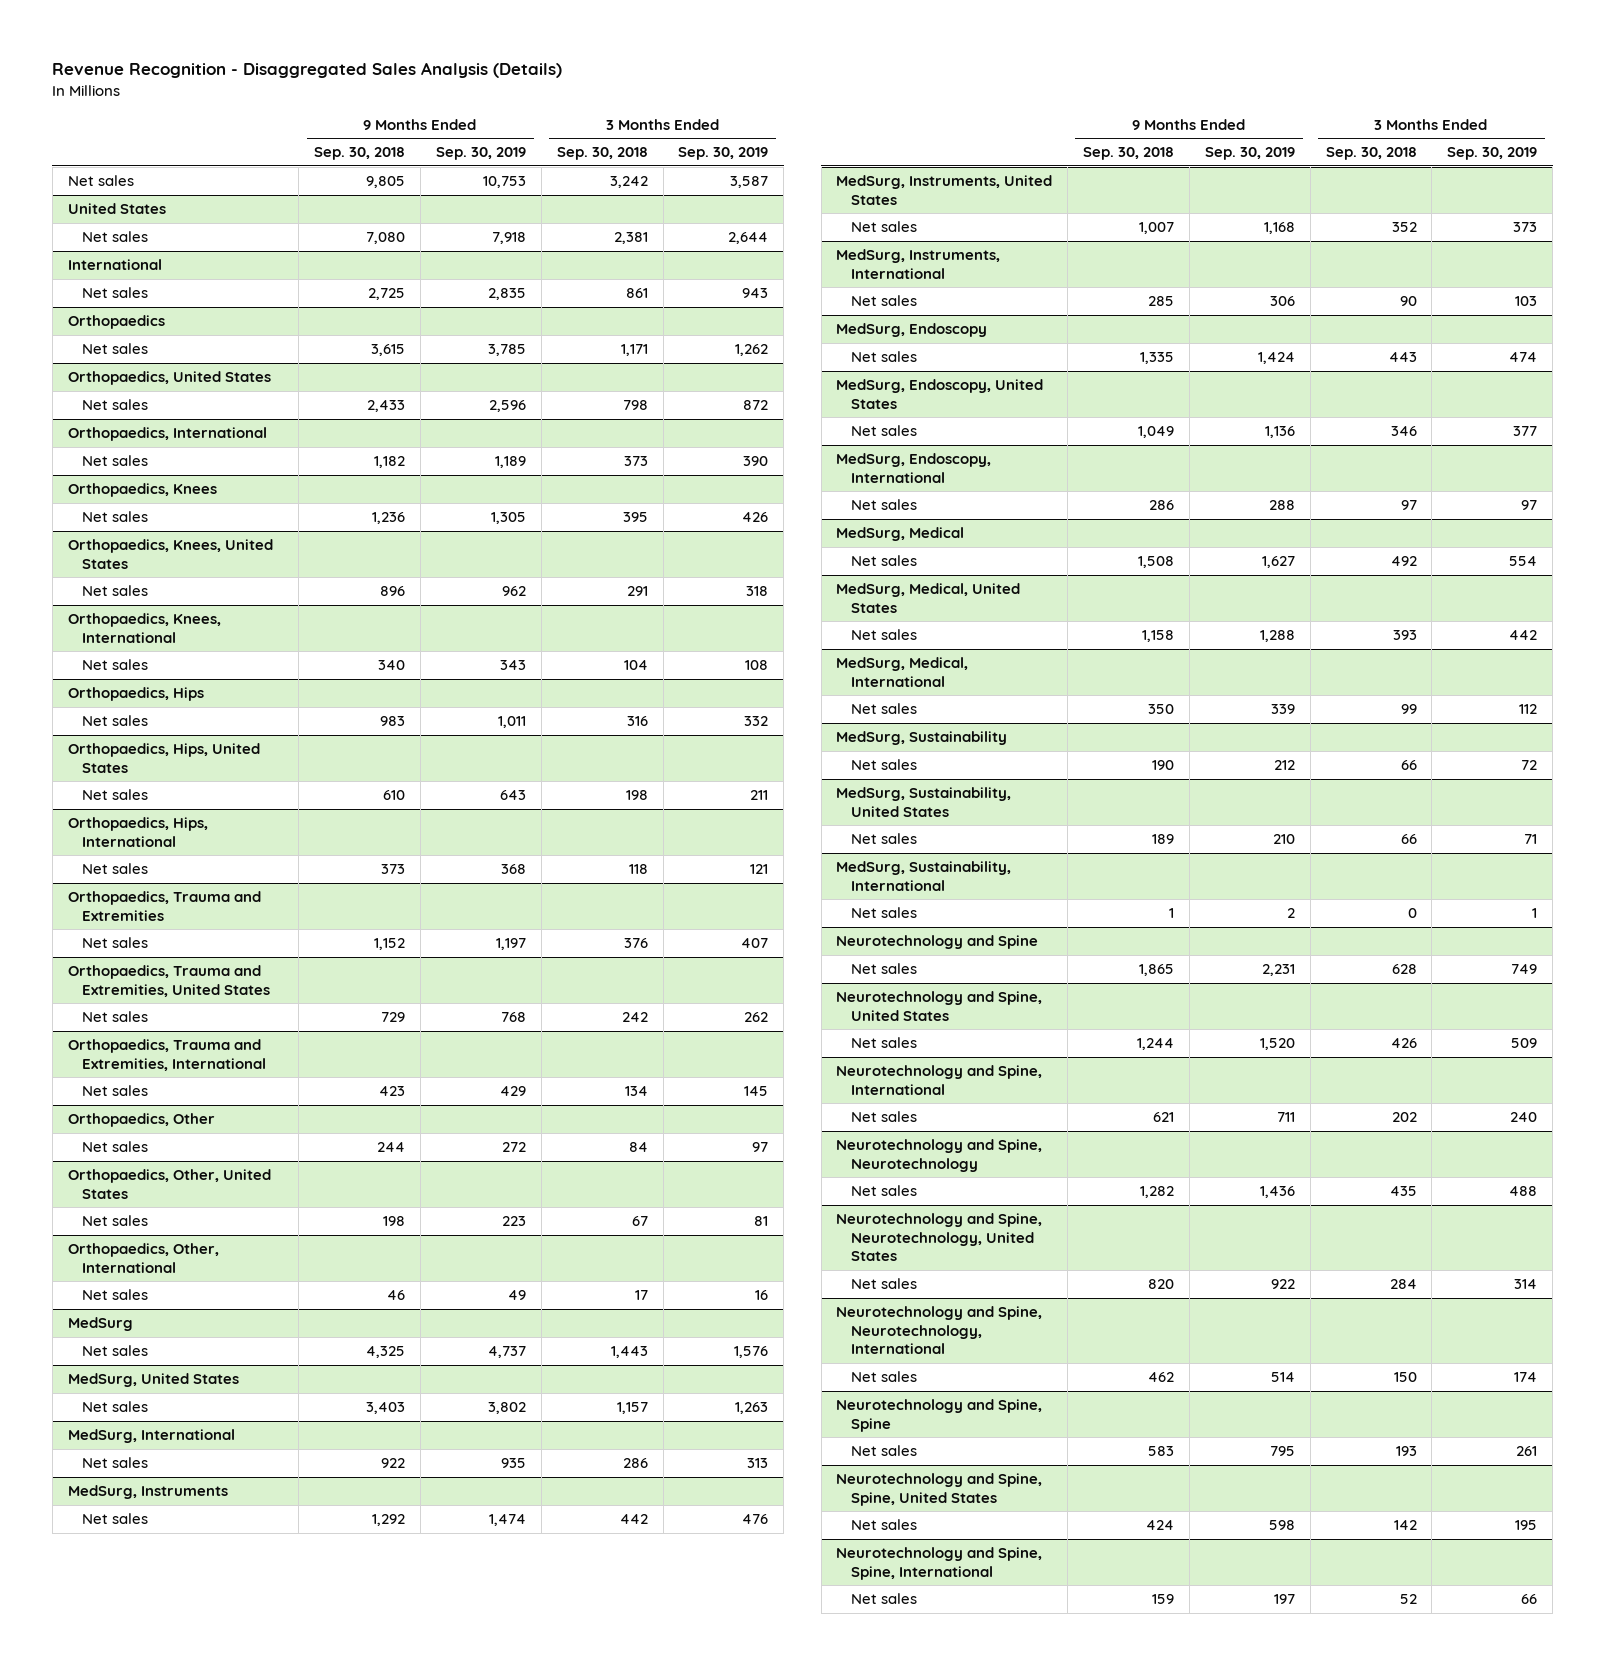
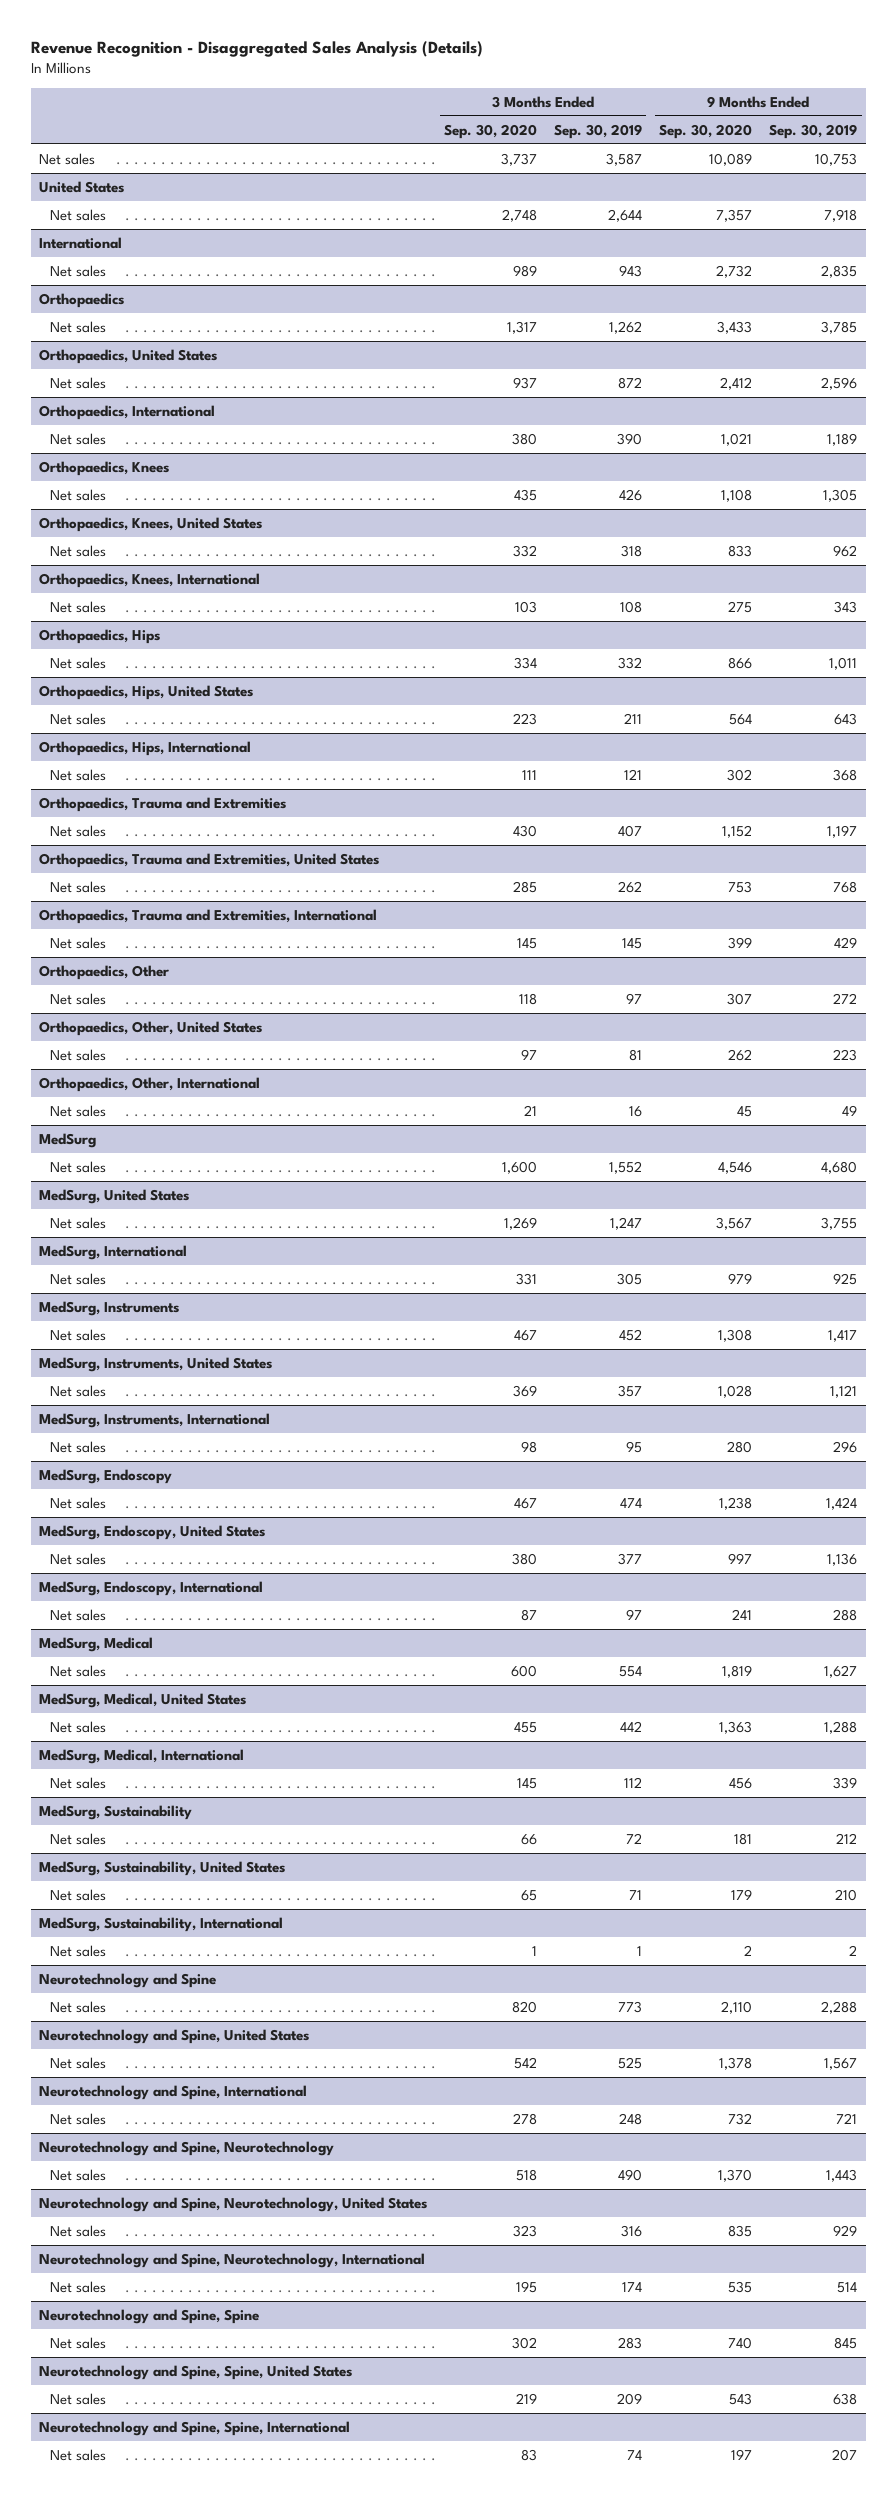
- | 9 Months Ended Sep. 30, 2018 | 9 Months Ended Sep. 30, 2019 | 3 Months Ended Sep. 30, 2018 | 3 Months Ended Sep. 30, 2019
+ | 3 Months Ended Sep. 30, 2020 | 3 Months Ended Sep. 30, 2019 | 9 Months Ended Sep. 30, 2020 | 9 Months Ended Sep. 30, 2019
@ MedSurg
- Net sales | 4,325 | 4,737 | 1,443 | 1,576
+ Net sales | 1,600 | 1,552 | 4,546 | 4,680
@ MedSurg, United States
- Net sales | 3,403 | 3,802 | 1,157 | 1,263
+ Net sales | 1,269 | 1,247 | 3,567 | 3,755
@ MedSurg, International
- Net sales | 922 | 935 | 286 | 313
+ Net sales | 331 | 305 | 979 | 925
@ MedSurg, Instruments
- Net sales | 1,292 | 1,474 | 442 | 476
+ Net sales | 467 | 452 | 1,308 | 1,417
@ MedSurg, Instruments, United States
- Net sales | 1,007 | 1,168 | 352 | 373
+ Net sales | 369 | 357 | 1,028 | 1,121
@ MedSurg, Instruments, International
- Net sales | 285 | 306 | 90 | 103
+ Net sales | 98 | 95 | 280 | 296
@ Neurotechnology and Spine
- Net sales | 1,865 | 2,231 | 628 | 749
+ Net sales | 820 | 773 | 2,110 | 2,288
@ Neurotechnology and Spine, United States
- Net sales | 1,244 | 1,520 | 426 | 509
+ Net sales | 542 | 525 | 1,378 | 1,567
@ Neurotechnology and Spine, International
- Net sales | 621 | 711 | 202 | 240
+ Net sales | 278 | 248 | 732 | 721
@ Neurotechnology and Spine, Neurotechnology
- Net sales | 1,282 | 1,436 | 435 | 488
+ Net sales | 518 | 490 | 1,370 | 1,443
@ Neurotechnology and Spine, Neurotechnology, United States
- Net sales | 820 | 922 | 284 | 314
+ Net sales | 323 | 316 | 835 | 929
@ Neurotechnology and Spine, Spine
- Net sales | 583 | 795 | 193 | 261
+ Net sales | 302 | 283 | 740 | 845
@ Neurotechnology and Spine, Spine, United States
- Net sales | 424 | 598 | 142 | 195
+ Net sales | 219 | 209 | 543 | 638
@ Neurotechnology and Spine, Spine, International
- Net sales | 159 | 197 | 52 | 66
+ Net sales | 83 | 74 | 197 | 207

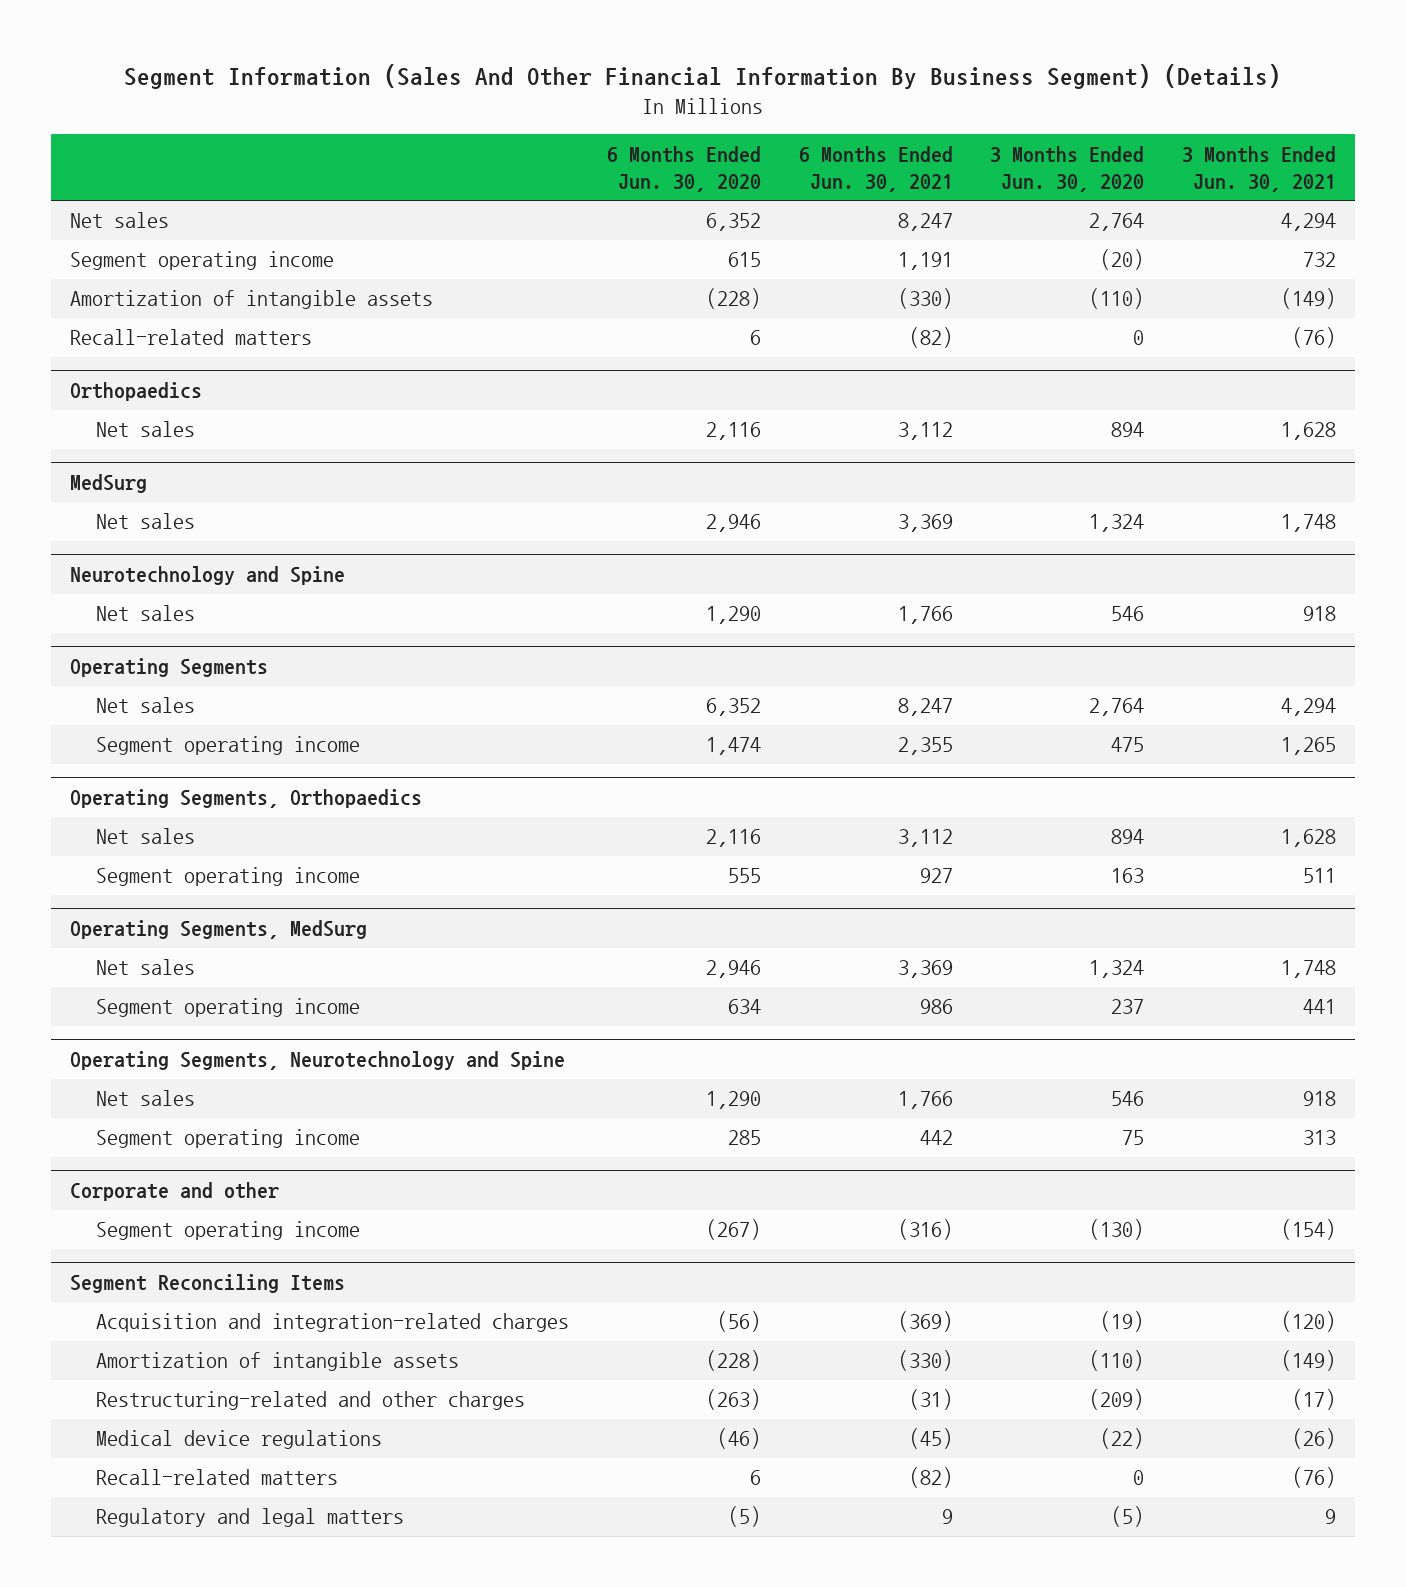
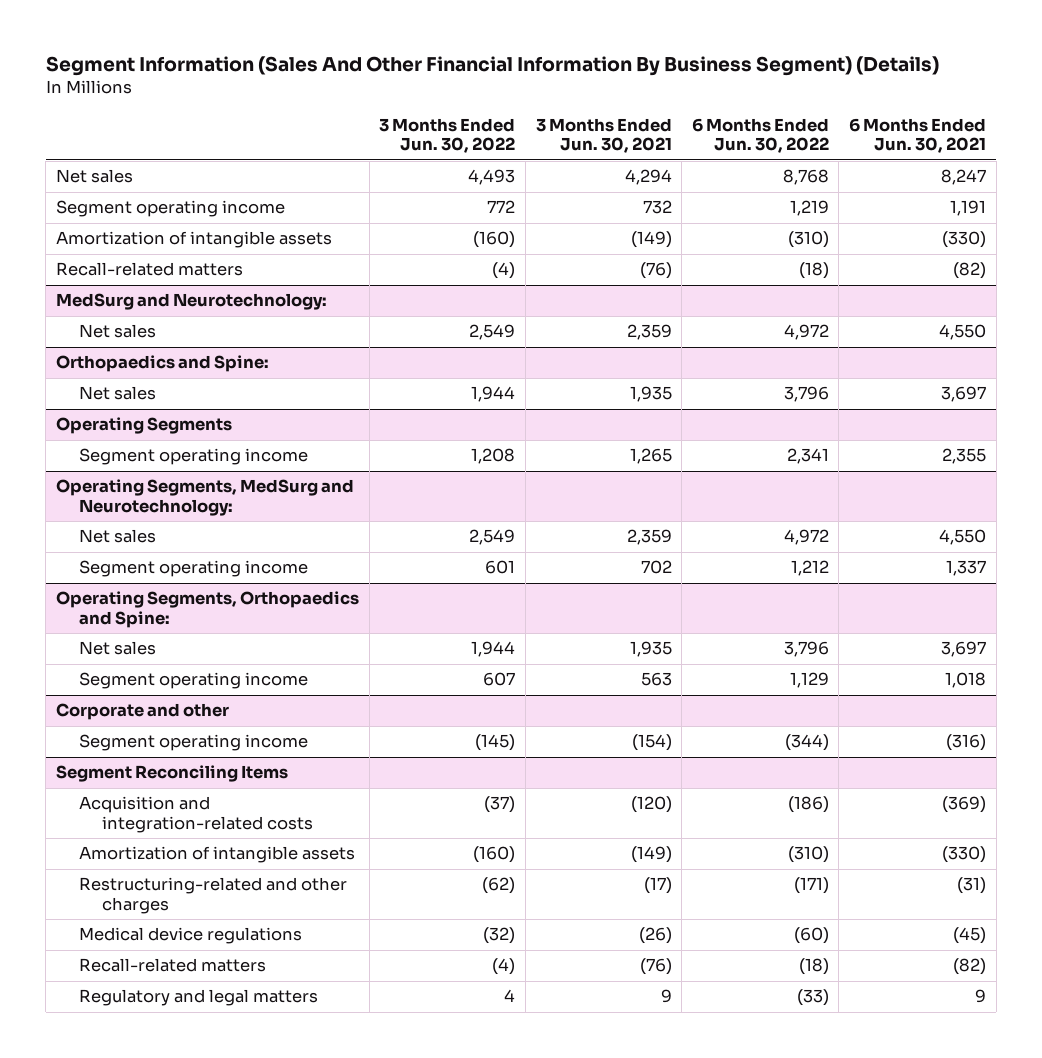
- | 6 Months Ended Jun. 30, 2020 | 6 Months Ended Jun. 30, 2021 | 3 Months Ended Jun. 30, 2020 | 3 Months Ended Jun. 30, 2021
+ | 3 Months Ended Jun. 30, 2022 | 3 Months Ended Jun. 30, 2021 | 6 Months Ended Jun. 30, 2022 | 6 Months Ended Jun. 30, 2021
- Orthopaedics
- Net sales | 2,116 | 3,112 | 894 | 1,628
- MedSurg
- Net sales | 2,946 | 3,369 | 1,324 | 1,748
- Neurotechnology and Spine
- Net sales | 1,290 | 1,766 | 546 | 918
+ MedSurg and Neurotechnology:
+ Net sales | 2,549 | 2,359 | 4,972 | 4,550
+ Orthopaedics and Spine:
+ Net sales | 1,944 | 1,935 | 3,796 | 3,697
@ Operating Segments
- Net sales | 6,352 | 8,247 | 2,764 | 4,294
- Operating Segments, Orthopaedics
- Net sales | 2,116 | 3,112 | 894 | 1,628
- Segment operating income | 555 | 927 | 163 | 511
- Operating Segments, MedSurg
- Net sales | 2,946 | 3,369 | 1,324 | 1,748
- Segment operating income | 634 | 986 | 237 | 441
- Operating Segments, Neurotechnology and Spine
- Net sales | 1,290 | 1,766 | 546 | 918
- Segment operating income | 285 | 442 | 75 | 313
+ Operating Segments, MedSurg and Neurotechnology:
+ Net sales | 2,549 | 2,359 | 4,972 | 4,550
+ Segment operating income | 601 | 702 | 1,212 | 1,337
+ Operating Segments, Orthopaedics and Spine:
+ Net sales | 1,944 | 1,935 | 3,796 | 3,697
+ Segment operating income | 607 | 563 | 1,129 | 1,018
@ Segment Reconciling Items
- Acquisition and integration-related charges | (56) | (369) | (19) | (120)
+ Acquisition and integration-related costs | (37) | (120) | (186) | (369)

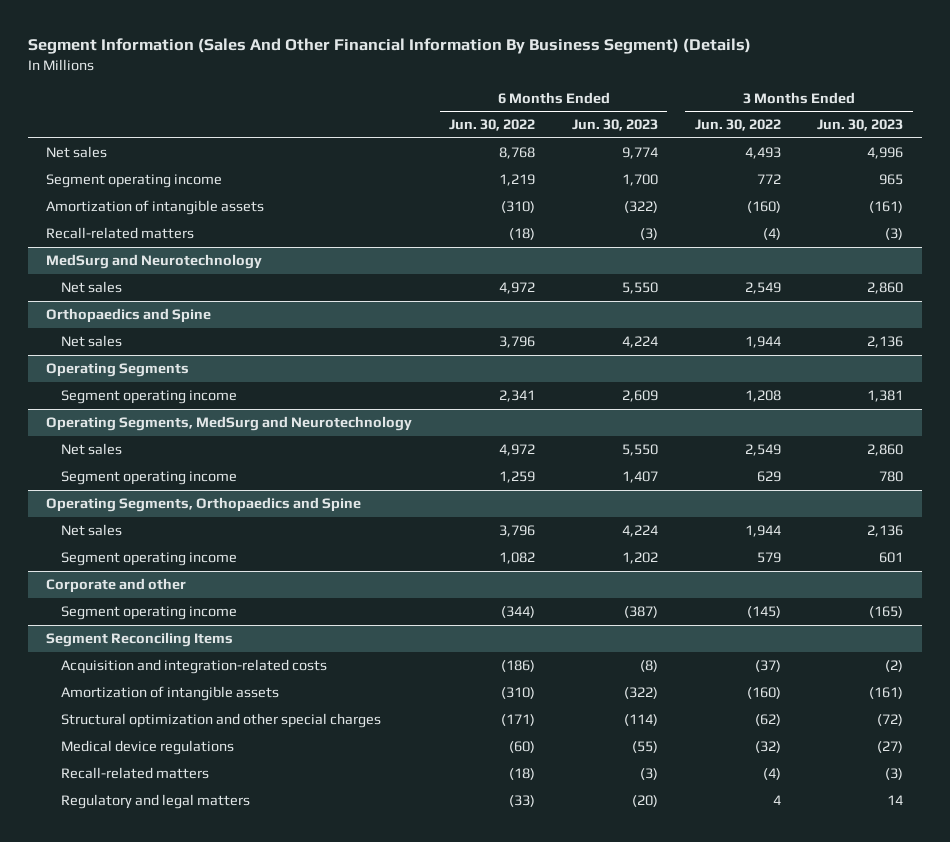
- | 3 Months Ended Jun. 30, 2022 | 3 Months Ended Jun. 30, 2021 | 6 Months Ended Jun. 30, 2022 | 6 Months Ended Jun. 30, 2021
+ | 6 Months Ended Jun. 30, 2022 | 6 Months Ended Jun. 30, 2023 | 3 Months Ended Jun. 30, 2022 | 3 Months Ended Jun. 30, 2023
- MedSurg and Neurotechnology:
+ MedSurg and Neurotechnology
- Orthopaedics and Spine:
+ Orthopaedics and Spine
- Operating Segments, MedSurg and Neurotechnology:
+ Operating Segments, MedSurg and Neurotechnology
- Segment operating income | 601 | 702 | 1,212 | 1,337
- Operating Segments, Orthopaedics and Spine:
+ Segment operating income | 1,259 | 1,407 | 629 | 780
+ Operating Segments, Orthopaedics and Spine
- Segment operating income | 607 | 563 | 1,129 | 1,018
+ Segment operating income | 1,082 | 1,202 | 579 | 601
@ Segment Reconciling Items
- Restructuring-related and other charges | (62) | (17) | (171) | (31)
+ Structural optimization and other special charges | (171) | (114) | (62) | (72)

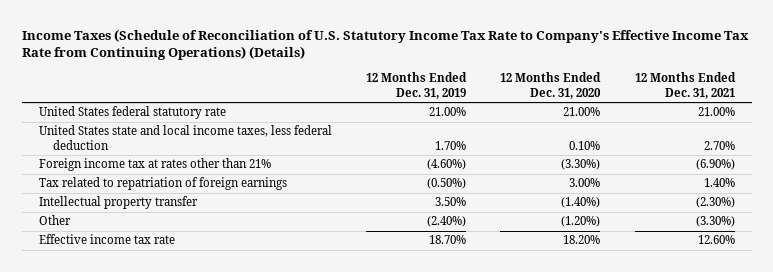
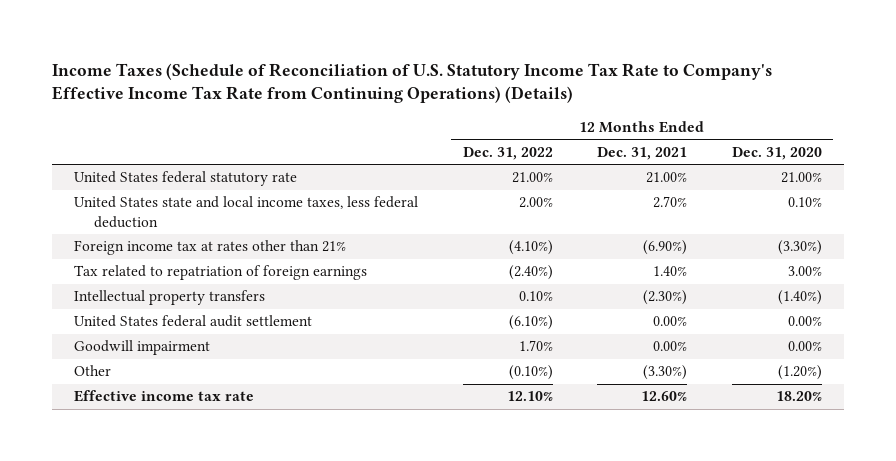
- | 12 Months Ended Dec. 31, 2019 | 12 Months Ended Dec. 31, 2020 | 12 Months Ended Dec. 31, 2021
+ | 12 Months Ended Dec. 31, 2022 | 12 Months Ended Dec. 31, 2021 | 12 Months Ended Dec. 31, 2020
- Intellectual property transfer | 3.50% | (1.40%) | (2.30%)
+ Intellectual property transfers | 0.10% | (2.30%) | (1.40%)
+ United States federal audit settlement | (6.10%) | 0.00% | 0.00%
+ Goodwill impairment | 1.70% | 0.00% | 0.00%

